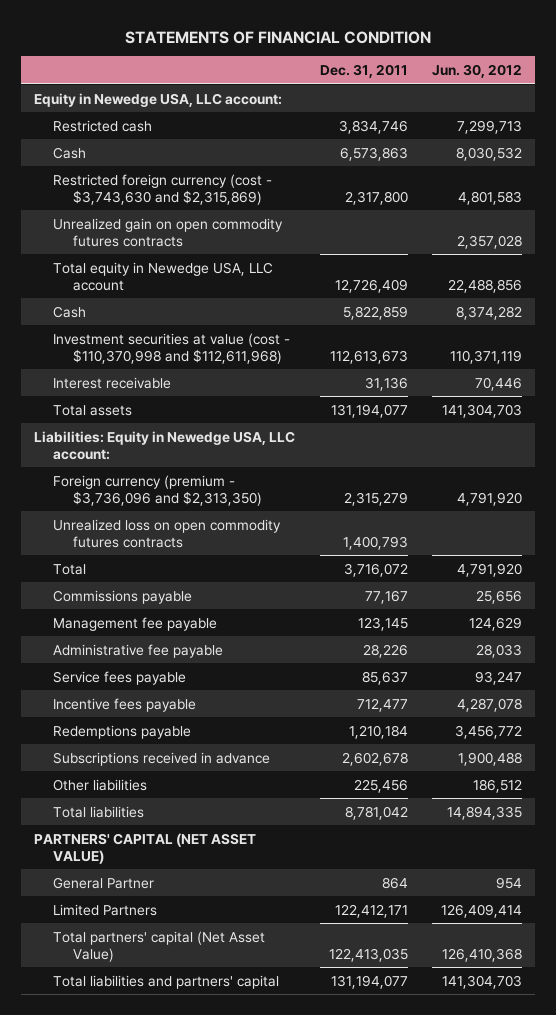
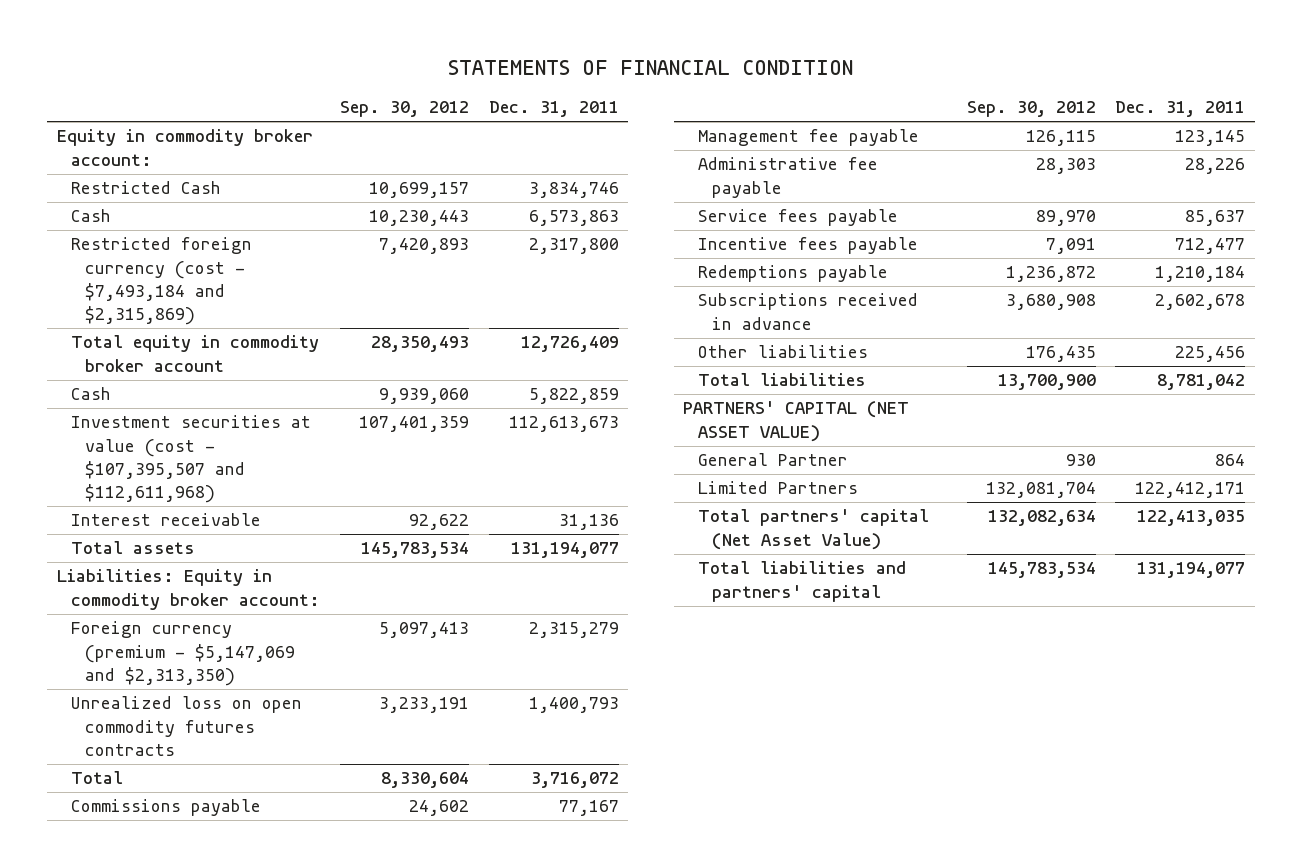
- | Dec. 31, 2011 | Jun. 30, 2012
+ | Sep. 30, 2012 | Dec. 31, 2011
- Equity in Newedge USA, LLC account:
- Restricted cash | 3,834,746 | 7,299,713
+ Equity in commodity broker account:
+ Restricted Cash | 10,699,157 | 3,834,746
- Restricted foreign currency (cost - $3,743,630 and $2,315,869) | 2,317,800 | 4,801,583
- Unrealized gain on open commodity futures contracts | | 2,357,028
- Total equity in Newedge USA, LLC account | 12,726,409 | 22,488,856
+ Restricted foreign currency (cost - $7,493,184 and $2,315,869) | 7,420,893 | 2,317,800
+ Total equity in commodity broker account | 28,350,493 | 12,726,409
- Investment securities at value (cost - $110,370,998 and $112,611,968) | 112,613,673 | 110,371,119
+ Investment securities at value (cost - $107,395,507 and $112,611,968) | 107,401,359 | 112,613,673
- Liabilities: Equity in Newedge USA, LLC account:
- Foreign currency (premium - $3,736,096 and $2,313,350) | 2,315,279 | 4,791,920
+ Liabilities: Equity in commodity broker account:
+ Foreign currency (premium - $5,147,069 and $2,313,350) | 5,097,413 | 2,315,279

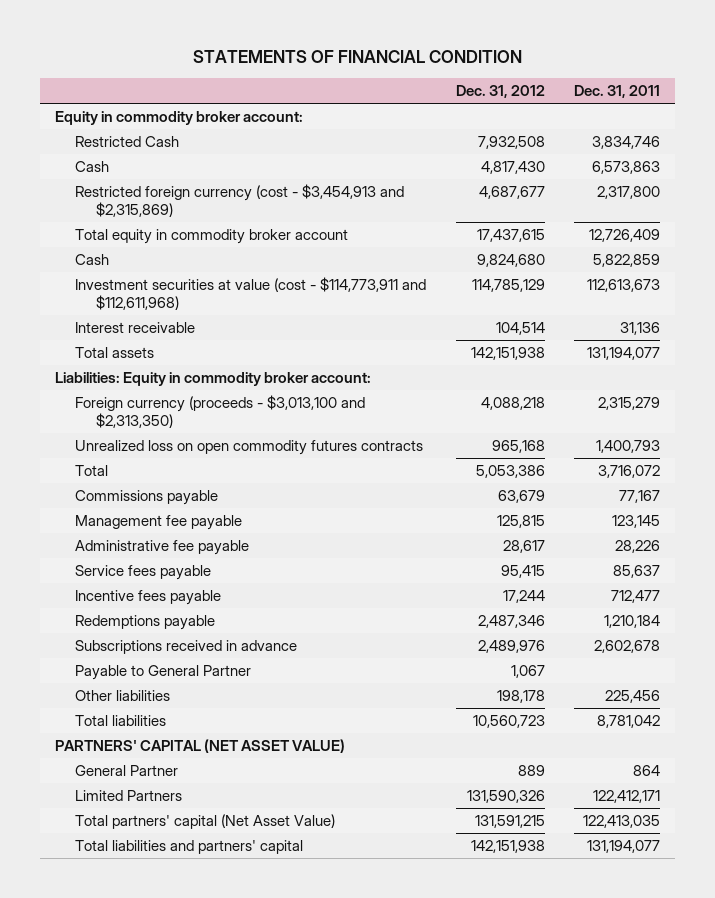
- | Sep. 30, 2012 | Dec. 31, 2011
+ | Dec. 31, 2012 | Dec. 31, 2011
- Restricted foreign currency (cost - $7,493,184 and $2,315,869) | 7,420,893 | 2,317,800
+ Restricted foreign currency (cost - $3,454,913 and $2,315,869) | 4,687,677 | 2,317,800
- Investment securities at value (cost - $107,395,507 and $112,611,968) | 107,401,359 | 112,613,673
+ Investment securities at value (cost - $114,773,911 and $112,611,968) | 114,785,129 | 112,613,673
- Foreign currency (premium - $5,147,069 and $2,313,350) | 5,097,413 | 2,315,279
+ Foreign currency (proceeds - $3,013,100 and $2,313,350) | 4,088,218 | 2,315,279
+ Payable to General Partner | 1,067 |

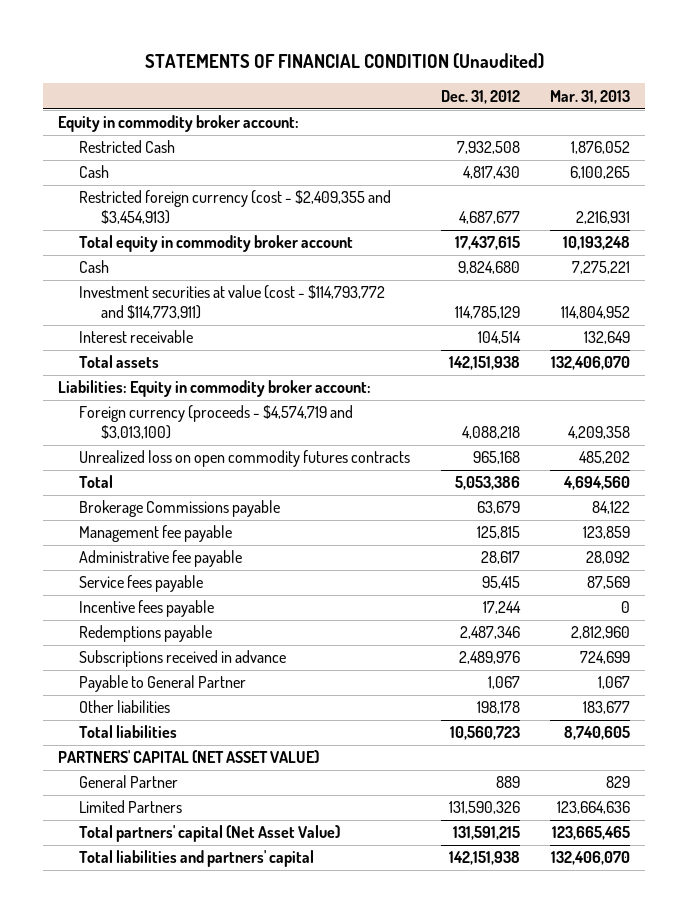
- STATEMENTS OF FINANCIAL CONDITION
+ STATEMENTS OF FINANCIAL CONDITION (Unaudited)
- | Dec. 31, 2012 | Dec. 31, 2011
+ | Dec. 31, 2012 | Mar. 31, 2013
- Restricted foreign currency (cost - $3,454,913 and $2,315,869) | 4,687,677 | 2,317,800
+ Restricted foreign currency (cost - $2,409,355 and $3,454,913) | 4,687,677 | 2,216,931
- Investment securities at value (cost - $114,773,911 and $112,611,968) | 114,785,129 | 112,613,673
+ Investment securities at value (cost - $114,793,772 and $114,773,911) | 114,785,129 | 114,804,952
- Foreign currency (proceeds - $3,013,100 and $2,313,350) | 4,088,218 | 2,315,279
+ Foreign currency (proceeds - $4,574,719 and $3,013,100) | 4,088,218 | 4,209,358
- Commissions payable | 63,679 | 77,167
+ Brokerage Commissions payable | 63,679 | 84,122

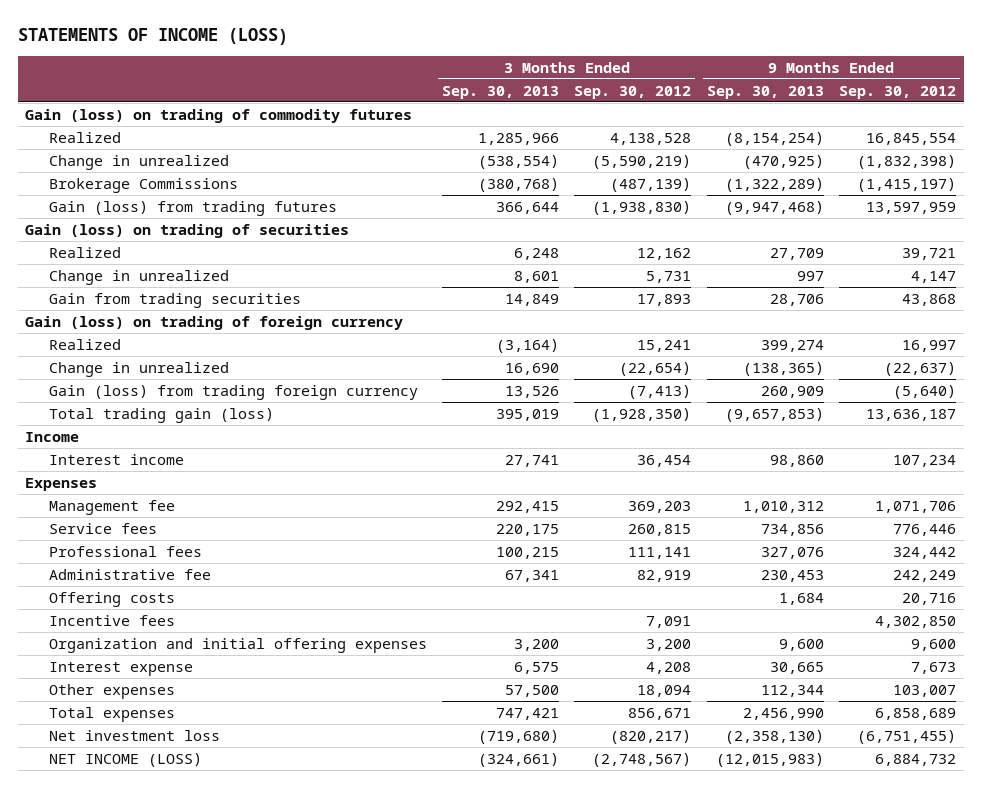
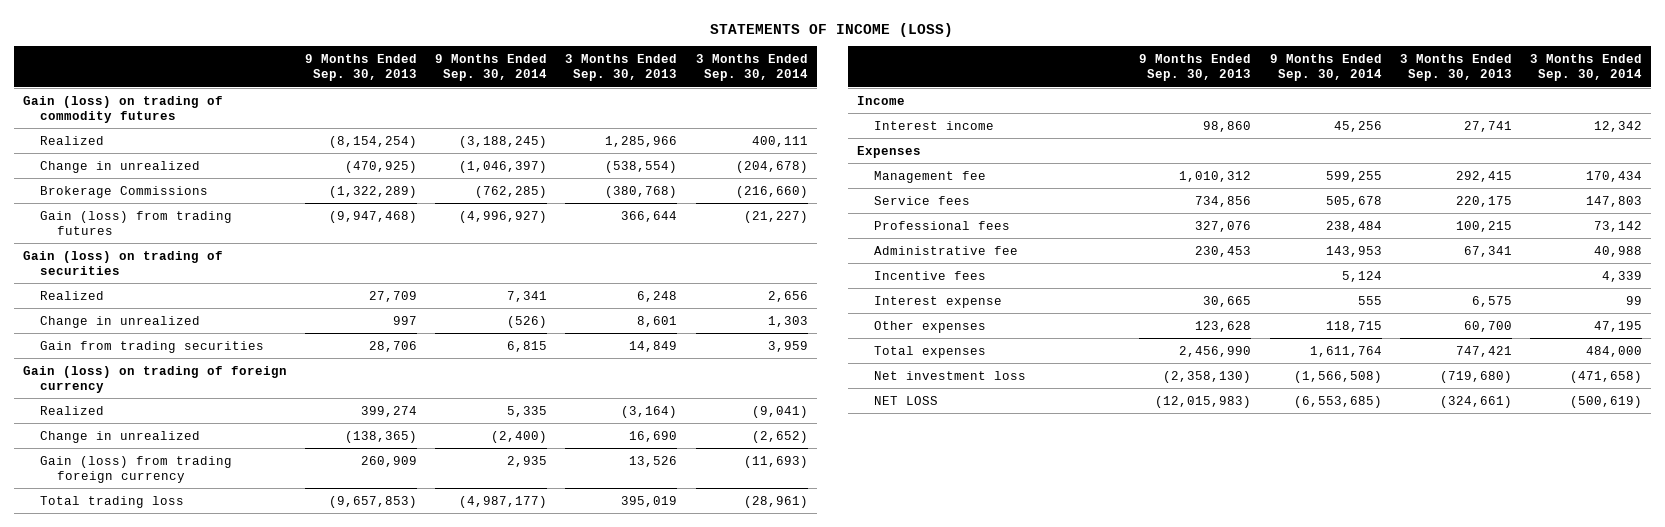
- | 3 Months Ended Sep. 30, 2013 | 3 Months Ended Sep. 30, 2012 | 9 Months Ended Sep. 30, 2013 | 9 Months Ended Sep. 30, 2012
+ | 9 Months Ended Sep. 30, 2013 | 9 Months Ended Sep. 30, 2014 | 3 Months Ended Sep. 30, 2013 | 3 Months Ended Sep. 30, 2014
- Total trading gain (loss) | 395,019 | (1,928,350) | (9,657,853) | 13,636,187
+ Total trading loss | (9,657,853) | (4,987,177) | 395,019 | (28,961)
- Offering costs | | | 1,684 | 20,716
- Organization and initial offering expenses | 3,200 | 3,200 | 9,600 | 9,600
- Other expenses | 57,500 | 18,094 | 112,344 | 103,007
+ Other expenses | 123,628 | 118,715 | 60,700 | 47,195
- NET INCOME (LOSS) | (324,661) | (2,748,567) | (12,015,983) | 6,884,732
+ NET LOSS | (12,015,983) | (6,553,685) | (324,661) | (500,619)

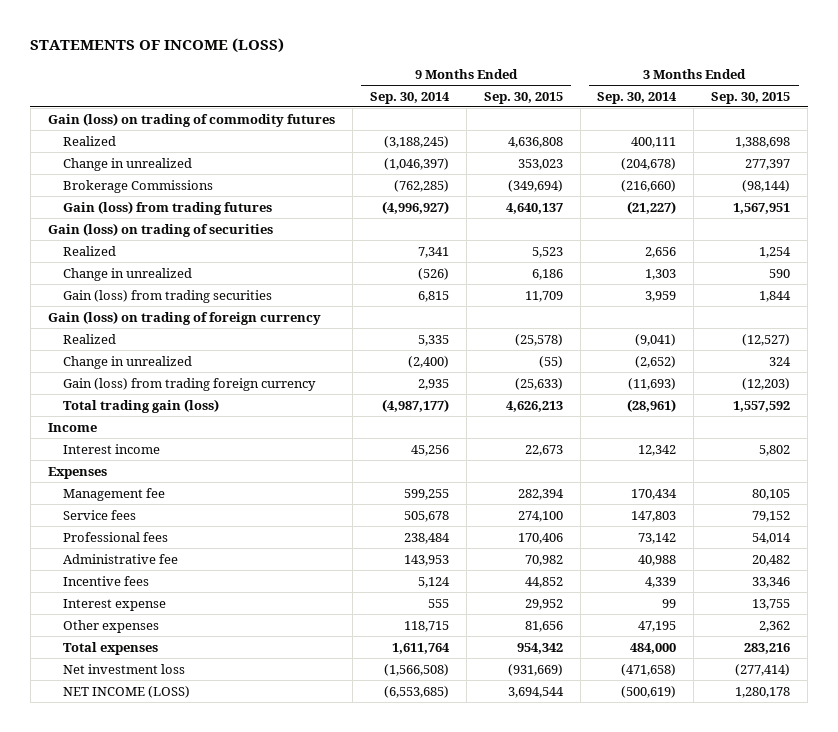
- | 9 Months Ended Sep. 30, 2013 | 9 Months Ended Sep. 30, 2014 | 3 Months Ended Sep. 30, 2013 | 3 Months Ended Sep. 30, 2014
+ | 9 Months Ended Sep. 30, 2014 | 9 Months Ended Sep. 30, 2015 | 3 Months Ended Sep. 30, 2014 | 3 Months Ended Sep. 30, 2015
- Gain from trading securities | 28,706 | 6,815 | 14,849 | 3,959
+ Gain (loss) from trading securities | 6,815 | 11,709 | 3,959 | 1,844
- Total trading loss | (9,657,853) | (4,987,177) | 395,019 | (28,961)
+ Total trading gain (loss) | (4,987,177) | 4,626,213 | (28,961) | 1,557,592
- NET LOSS | (12,015,983) | (6,553,685) | (324,661) | (500,619)
+ NET INCOME (LOSS) | (6,553,685) | 3,694,544 | (500,619) | 1,280,178

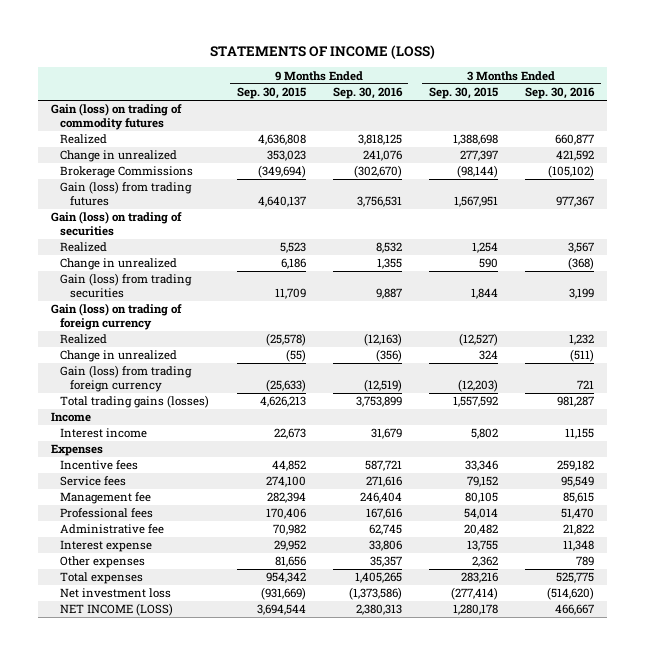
- | 9 Months Ended Sep. 30, 2014 | 9 Months Ended Sep. 30, 2015 | 3 Months Ended Sep. 30, 2014 | 3 Months Ended Sep. 30, 2015
+ | 9 Months Ended Sep. 30, 2015 | 9 Months Ended Sep. 30, 2016 | 3 Months Ended Sep. 30, 2015 | 3 Months Ended Sep. 30, 2016
- Total trading gain (loss) | (4,987,177) | 4,626,213 | (28,961) | 1,557,592
+ Total trading gains (losses) | 4,626,213 | 3,753,899 | 1,557,592 | 981,287
moved up: Incentive fees | 44,852 | 587,721 | 33,346 | 259,182
moved down: Management fee | 282,394 | 246,404 | 80,105 | 85,615

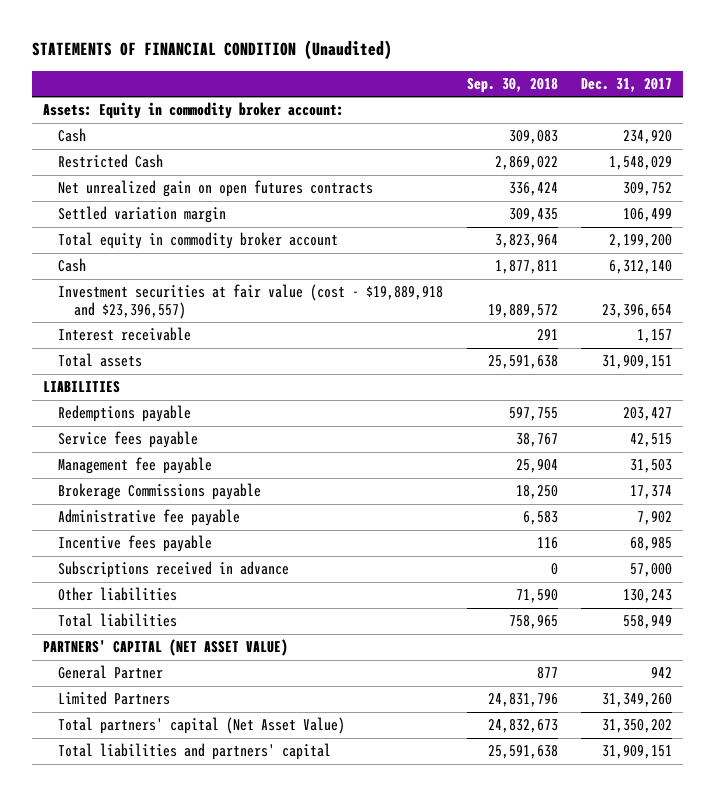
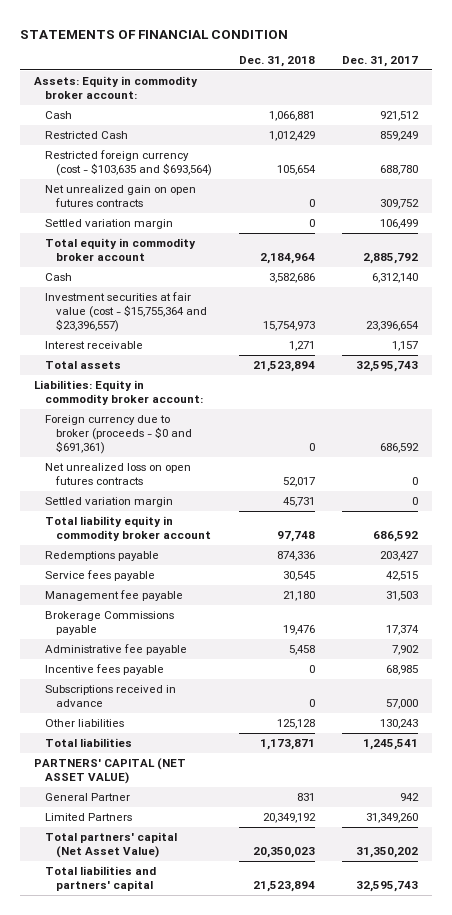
- STATEMENTS OF FINANCIAL CONDITION (Unaudited)
+ STATEMENTS OF FINANCIAL CONDITION
- | Sep. 30, 2018 | Dec. 31, 2017
+ | Dec. 31, 2018 | Dec. 31, 2017
- Cash | 309,083 | 234,920
- Restricted Cash | 2,869,022 | 1,548,029
+ Cash | 1,066,881 | 921,512
+ Restricted Cash | 1,012,429 | 859,249
+ Restricted foreign currency (cost - $103,635 and $693,564) | 105,654 | 688,780
- Total equity in commodity broker account | 3,823,964 | 2,199,200
+ Total equity in commodity broker account | 2,184,964 | 2,885,792
- Investment securities at fair value (cost - $19,889,918 and $23,396,557) | 19,889,572 | 23,396,654
+ Investment securities at fair value (cost - $15,755,364 and $23,396,557) | 15,754,973 | 23,396,654
- Total assets | 25,591,638 | 31,909,151
- LIABILITIES
+ Total assets | 21,523,894 | 32,595,743
+ Liabilities: Equity in commodity broker account:
+ Foreign currency due to broker (proceeds - $0 and $691,361) | 0 | 686,592
+ Net unrealized loss on open futures contracts | 52,017 | 0
+ Settled variation margin | 45,731 | 0
+ Total liability equity in commodity broker account | 97,748 | 686,592
- Total liabilities | 758,965 | 558,949
+ Total liabilities | 1,173,871 | 1,245,541
- Total liabilities and partners' capital | 25,591,638 | 31,909,151
+ Total liabilities and partners' capital | 21,523,894 | 32,595,743

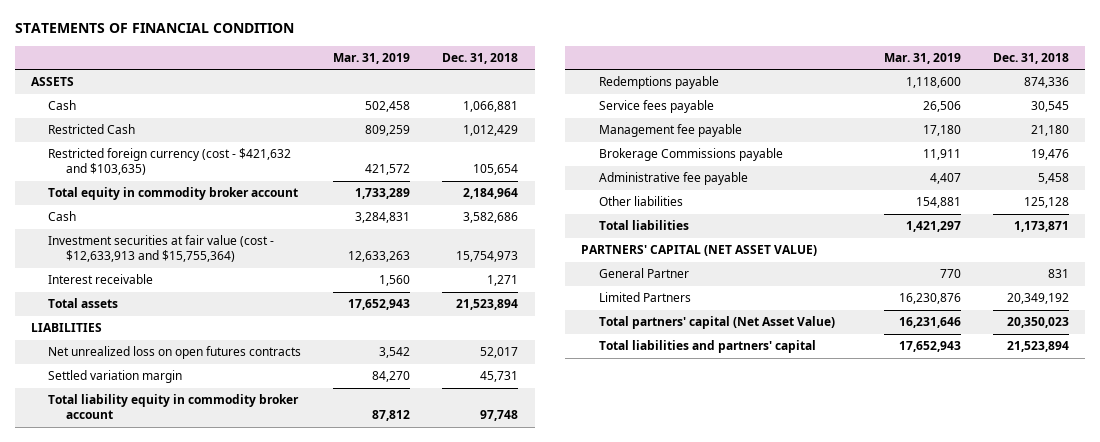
- | Dec. 31, 2018 | Dec. 31, 2017
+ | Mar. 31, 2019 | Dec. 31, 2018
- Assets: Equity in commodity broker account:
+ ASSETS
- Restricted foreign currency (cost - $103,635 and $693,564) | 105,654 | 688,780
- Net unrealized gain on open futures contracts | 0 | 309,752
- Settled variation margin | 0 | 106,499
+ Restricted foreign currency (cost - $421,632 and $103,635) | 421,572 | 105,654
- Investment securities at fair value (cost - $15,755,364 and $23,396,557) | 15,754,973 | 23,396,654
+ Investment securities at fair value (cost - $12,633,913 and $15,755,364) | 12,633,263 | 15,754,973
- Liabilities: Equity in commodity broker account:
- Foreign currency due to broker (proceeds - $0 and $691,361) | 0 | 686,592
+ LIABILITIES
- Incentive fees payable | 0 | 68,985
- Subscriptions received in advance | 0 | 57,000

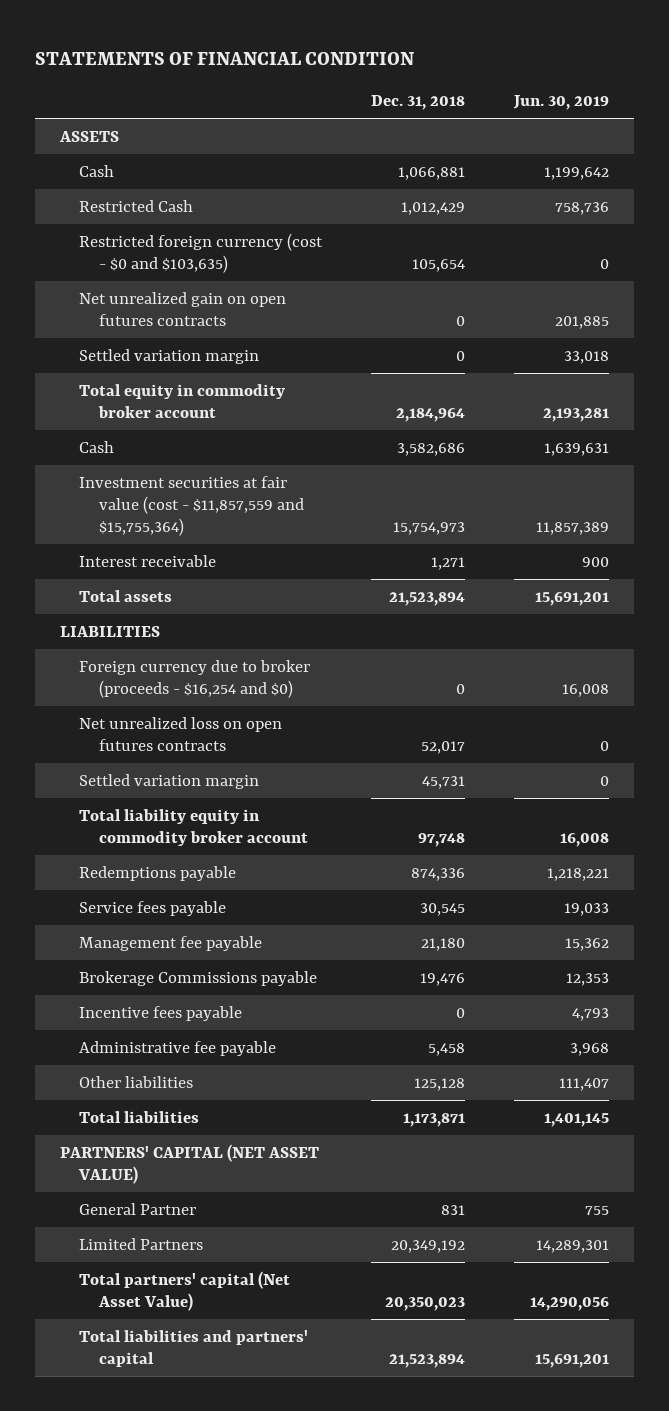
- | Mar. 31, 2019 | Dec. 31, 2018
+ | Dec. 31, 2018 | Jun. 30, 2019
- Restricted foreign currency (cost - $421,632 and $103,635) | 421,572 | 105,654
+ Restricted foreign currency (cost - $0 and $103,635) | 105,654 | 0
+ Net unrealized gain on open futures contracts | 0 | 201,885
+ Settled variation margin | 0 | 33,018
- Investment securities at fair value (cost - $12,633,913 and $15,755,364) | 12,633,263 | 15,754,973
+ Investment securities at fair value (cost - $11,857,559 and $15,755,364) | 15,754,973 | 11,857,389
+ Foreign currency due to broker (proceeds - $16,254 and $0) | 0 | 16,008
+ Incentive fees payable | 0 | 4,793

